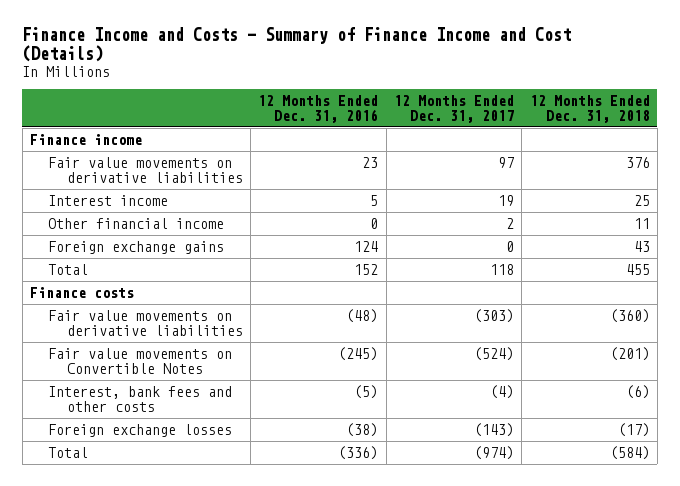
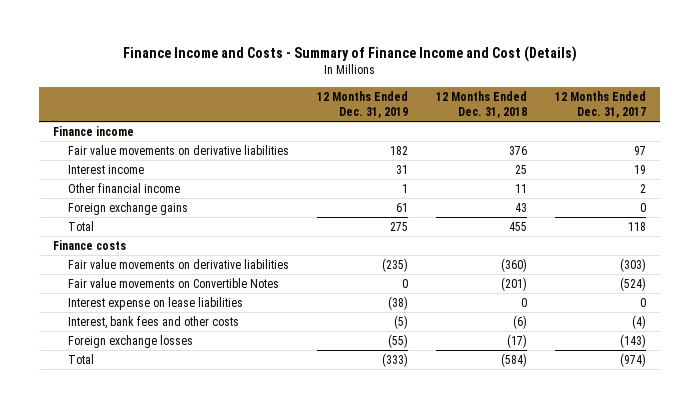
- | 12 Months Ended Dec. 31, 2016 | 12 Months Ended Dec. 31, 2017 | 12 Months Ended Dec. 31, 2018
+ | 12 Months Ended Dec. 31, 2019 | 12 Months Ended Dec. 31, 2018 | 12 Months Ended Dec. 31, 2017
+ Interest expense on lease liabilities | (38) | 0 | 0

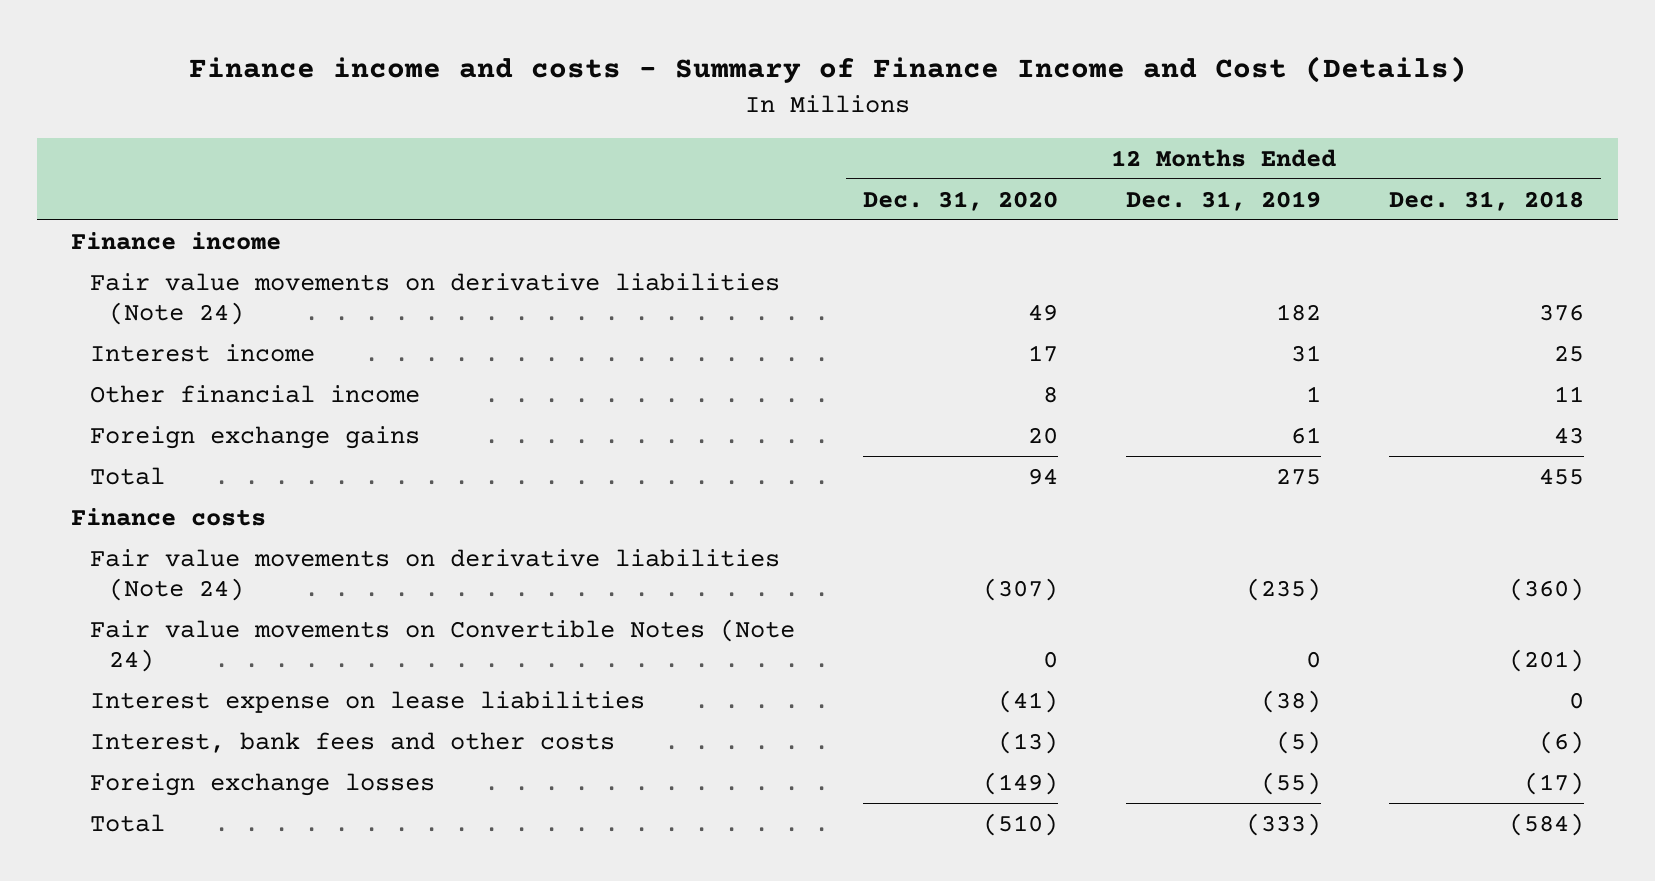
- Finance Income and Costs - Summary of Finance Income and Cost (Details)
+ Finance income and costs - Summary of Finance Income and Cost (Details)
- | 12 Months Ended Dec. 31, 2019 | 12 Months Ended Dec. 31, 2018 | 12 Months Ended Dec. 31, 2017
+ | 12 Months Ended Dec. 31, 2020 | 12 Months Ended Dec. 31, 2019 | 12 Months Ended Dec. 31, 2018
- Fair value movements on derivative liabilities | 182 | 376 | 97
+ Fair value movements on derivative liabilities (Note 24) | 49 | 182 | 376
- Fair value movements on derivative liabilities | (235) | (360) | (303)
- Fair value movements on Convertible Notes | 0 | (201) | (524)
+ Fair value movements on derivative liabilities (Note 24) | (307) | (235) | (360)
+ Fair value movements on Convertible Notes (Note 24) | 0 | 0 | (201)

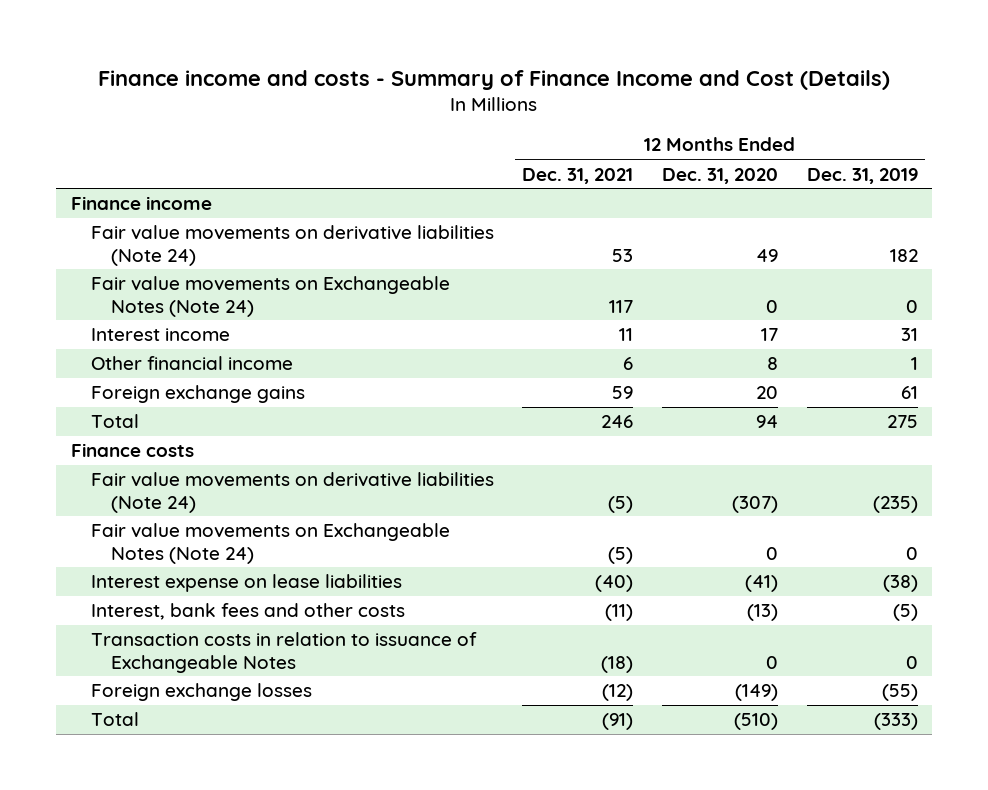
- | 12 Months Ended Dec. 31, 2020 | 12 Months Ended Dec. 31, 2019 | 12 Months Ended Dec. 31, 2018
+ | 12 Months Ended Dec. 31, 2021 | 12 Months Ended Dec. 31, 2020 | 12 Months Ended Dec. 31, 2019
+ Fair value movements on Exchangeable Notes (Note 24) | 117 | 0 | 0
- Fair value movements on Convertible Notes (Note 24) | 0 | 0 | (201)
+ Fair value movements on Exchangeable Notes (Note 24) | (5) | 0 | 0
+ Transaction costs in relation to issuance of Exchangeable Notes | (18) | 0 | 0

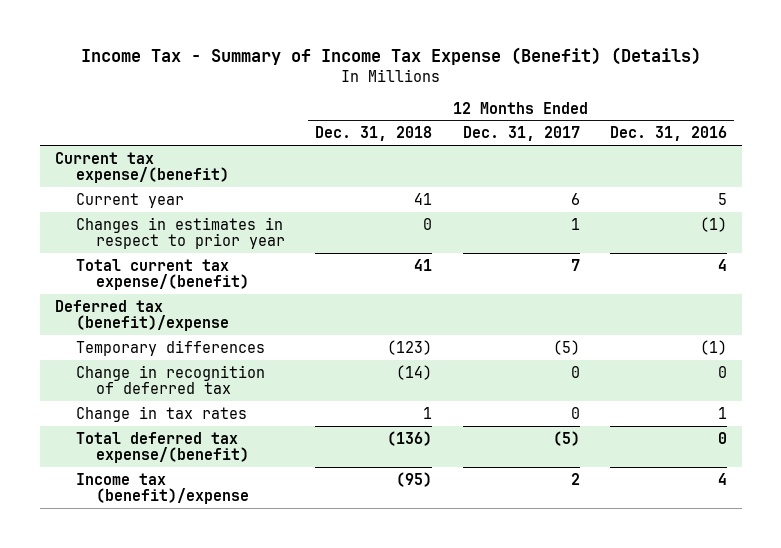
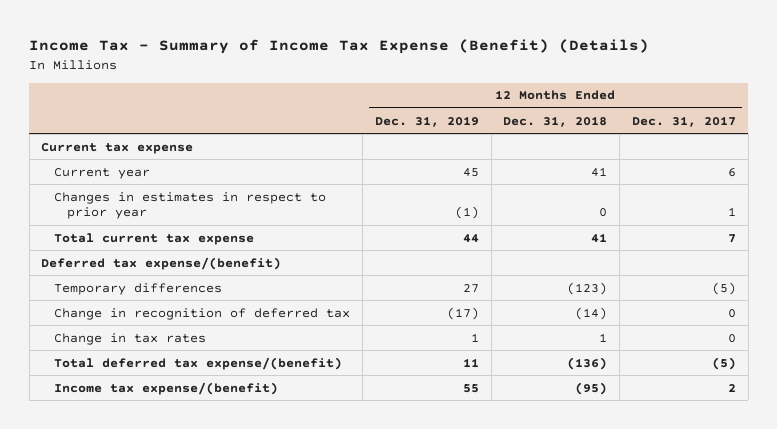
- | 12 Months Ended Dec. 31, 2018 | 12 Months Ended Dec. 31, 2017 | 12 Months Ended Dec. 31, 2016
+ | 12 Months Ended Dec. 31, 2019 | 12 Months Ended Dec. 31, 2018 | 12 Months Ended Dec. 31, 2017
- Current tax expense/(benefit)
+ Current tax expense
- Total current tax expense/(benefit) | 41 | 7 | 4
- Deferred tax (benefit)/expense
+ Total current tax expense | 44 | 41 | 7
+ Deferred tax expense/(benefit)
- Income tax (benefit)/expense | (95) | 2 | 4
+ Income tax expense/(benefit) | 55 | (95) | 2

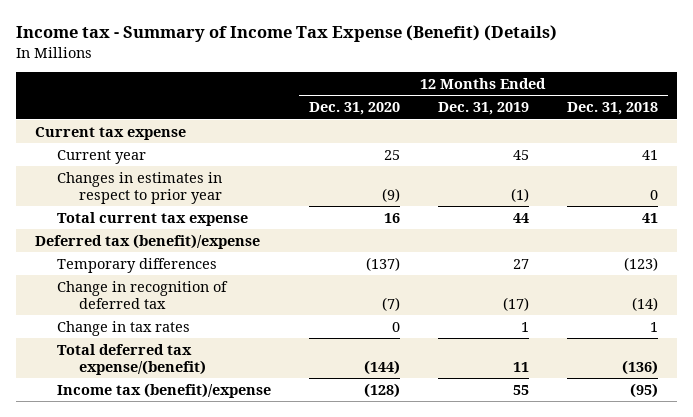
- Income Tax - Summary of Income Tax Expense (Benefit) (Details)
+ Income tax - Summary of Income Tax Expense (Benefit) (Details)
- | 12 Months Ended Dec. 31, 2019 | 12 Months Ended Dec. 31, 2018 | 12 Months Ended Dec. 31, 2017
+ | 12 Months Ended Dec. 31, 2020 | 12 Months Ended Dec. 31, 2019 | 12 Months Ended Dec. 31, 2018
- Deferred tax expense/(benefit)
+ Deferred tax (benefit)/expense
- Income tax expense/(benefit) | 55 | (95) | 2
+ Income tax (benefit)/expense | (128) | 55 | (95)

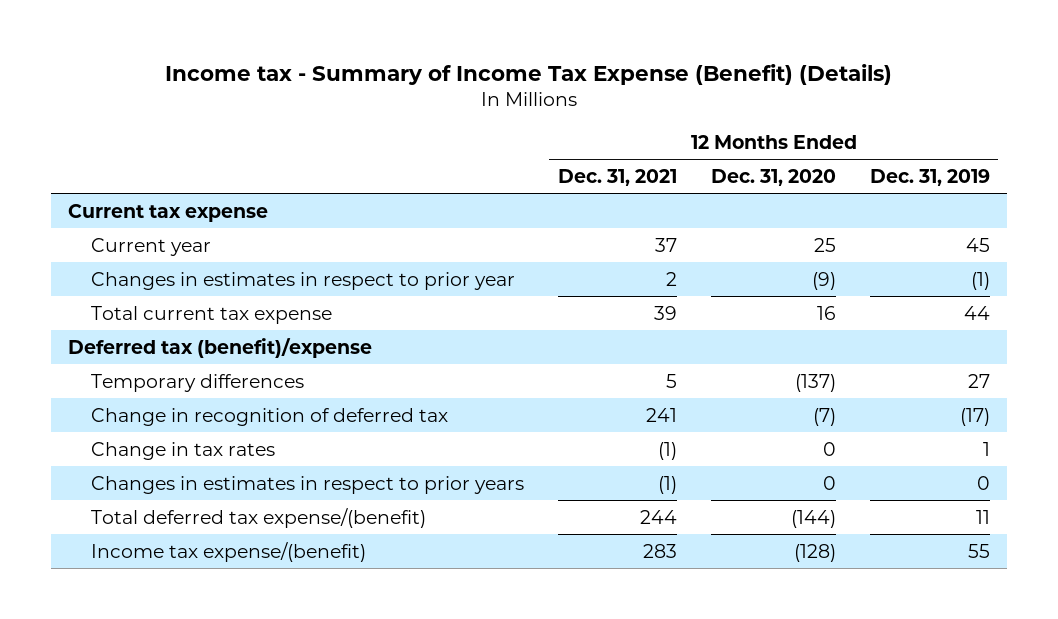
- | 12 Months Ended Dec. 31, 2020 | 12 Months Ended Dec. 31, 2019 | 12 Months Ended Dec. 31, 2018
+ | 12 Months Ended Dec. 31, 2021 | 12 Months Ended Dec. 31, 2020 | 12 Months Ended Dec. 31, 2019
+ Changes in estimates in respect to prior years | (1) | 0 | 0
- Income tax (benefit)/expense | (128) | 55 | (95)
+ Income tax expense/(benefit) | 283 | (128) | 55

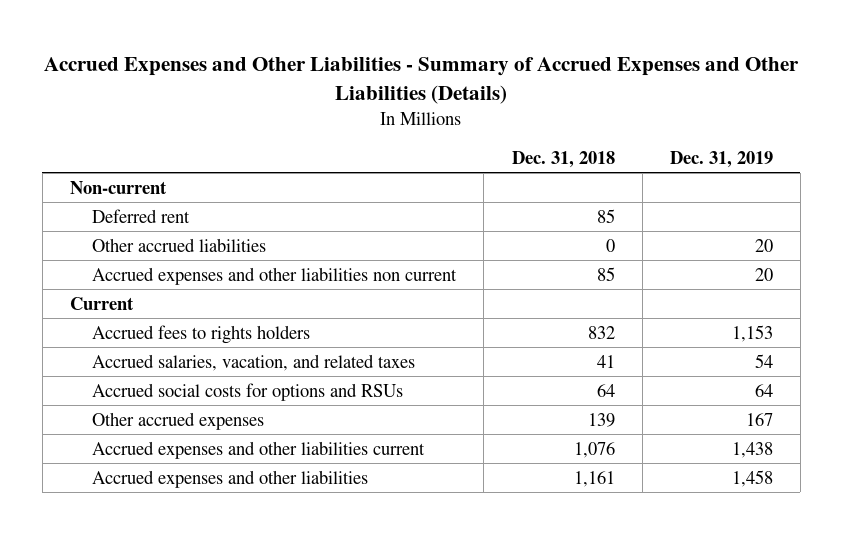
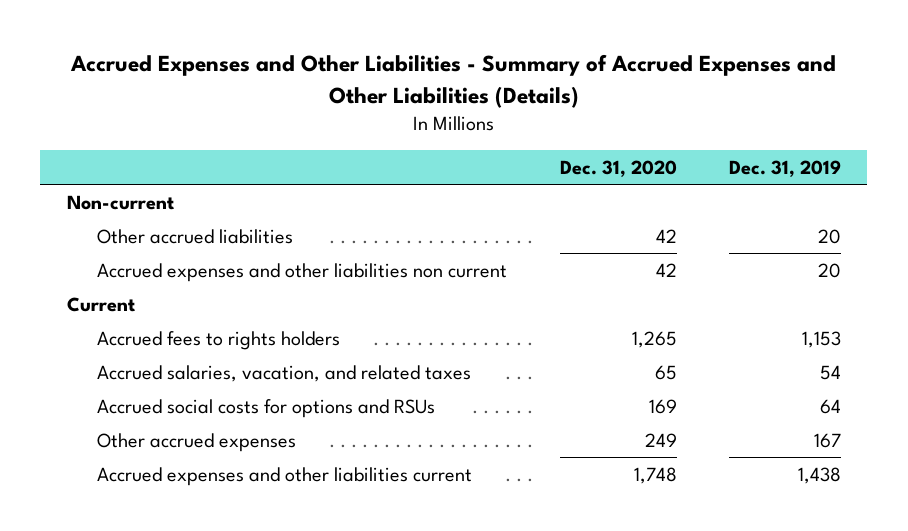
- | Dec. 31, 2018 | Dec. 31, 2019
+ | Dec. 31, 2020 | Dec. 31, 2019
- Deferred rent | 85 |
- Accrued expenses and other liabilities | 1,161 | 1,458

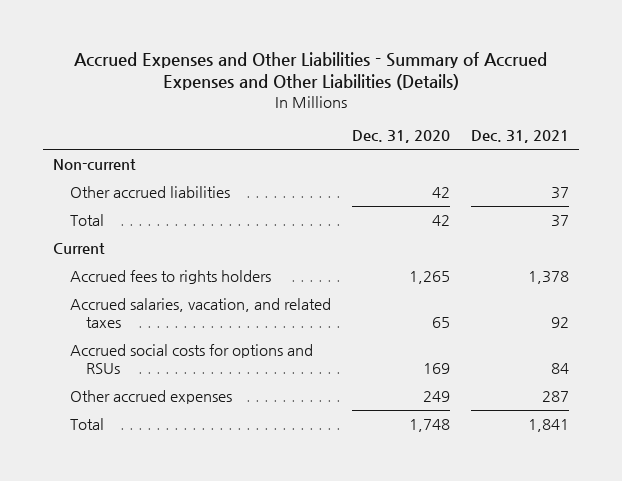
- | Dec. 31, 2020 | Dec. 31, 2019
+ | Dec. 31, 2020 | Dec. 31, 2021
- Accrued expenses and other liabilities non current | 42 | 20
+ Total | 42 | 37
- Accrued expenses and other liabilities current | 1,748 | 1,438
+ Total | 1,748 | 1,841

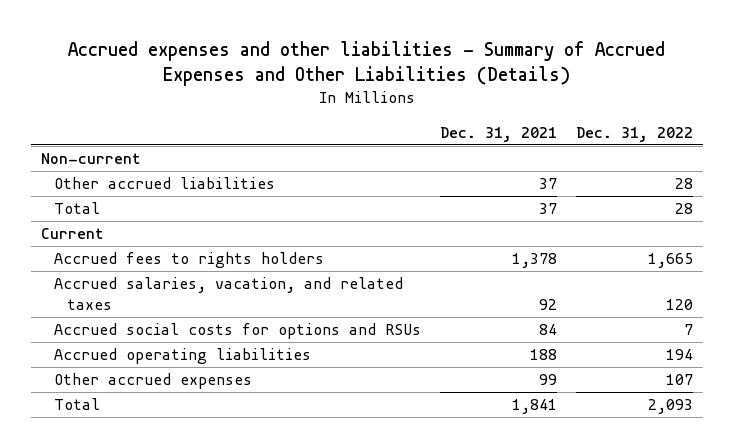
- Accrued Expenses and Other Liabilities - Summary of Accrued Expenses and Other Liabilities (Details)
+ Accrued expenses and other liabilities - Summary of Accrued Expenses and Other Liabilities (Details)
- | Dec. 31, 2020 | Dec. 31, 2021
+ | Dec. 31, 2021 | Dec. 31, 2022
- Other accrued expenses | 249 | 287
+ Accrued operating liabilities | 188 | 194
+ Other accrued expenses | 99 | 107

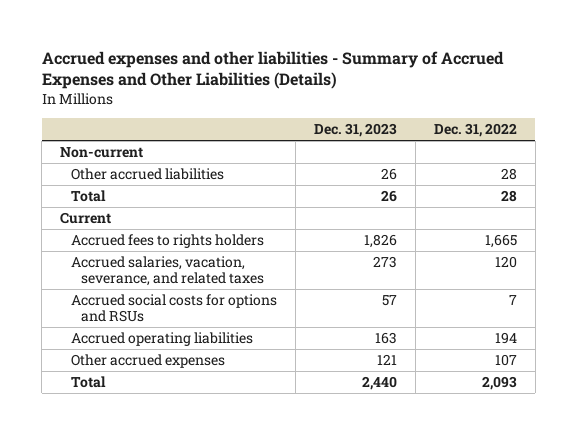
- | Dec. 31, 2021 | Dec. 31, 2022
+ | Dec. 31, 2023 | Dec. 31, 2022
- Accrued salaries, vacation, and related taxes | 92 | 120
+ Accrued salaries, vacation, severance, and related taxes | 273 | 120

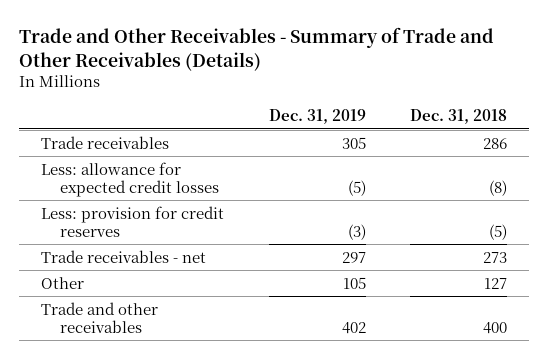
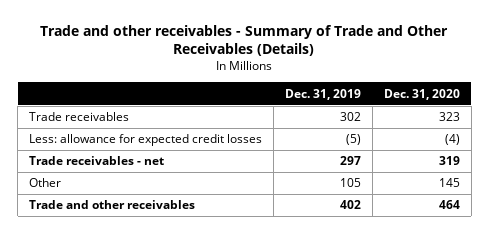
- Trade and Other Receivables - Summary of Trade and Other Receivables (Details)
+ Trade and other receivables - Summary of Trade and Other Receivables (Details)
- | Dec. 31, 2019 | Dec. 31, 2018
+ | Dec. 31, 2019 | Dec. 31, 2020
- Trade receivables | 305 | 286
+ Trade receivables | 302 | 323
- Less: provision for credit reserves | (3) | (5)

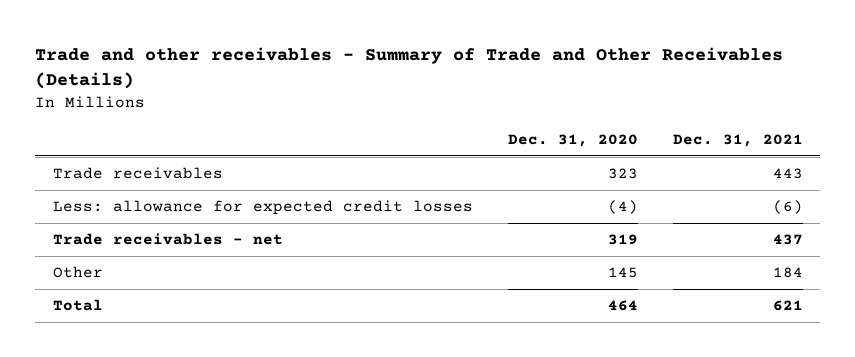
- | Dec. 31, 2019 | Dec. 31, 2020
+ | Dec. 31, 2020 | Dec. 31, 2021
- Trade and other receivables | 402 | 464
+ Total | 464 | 621

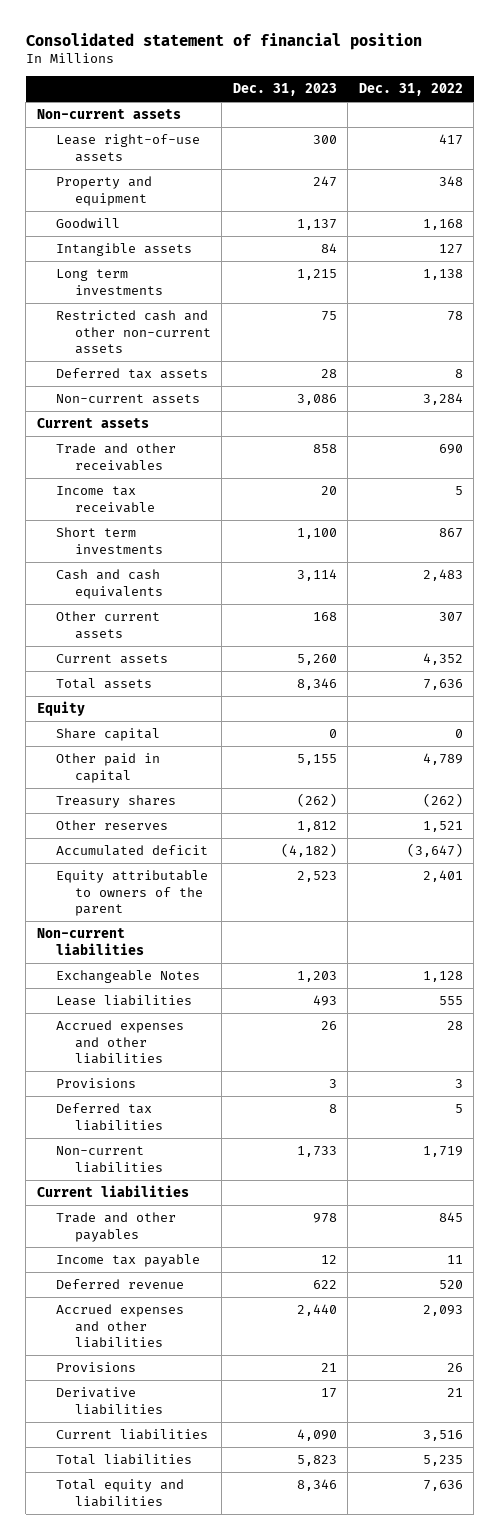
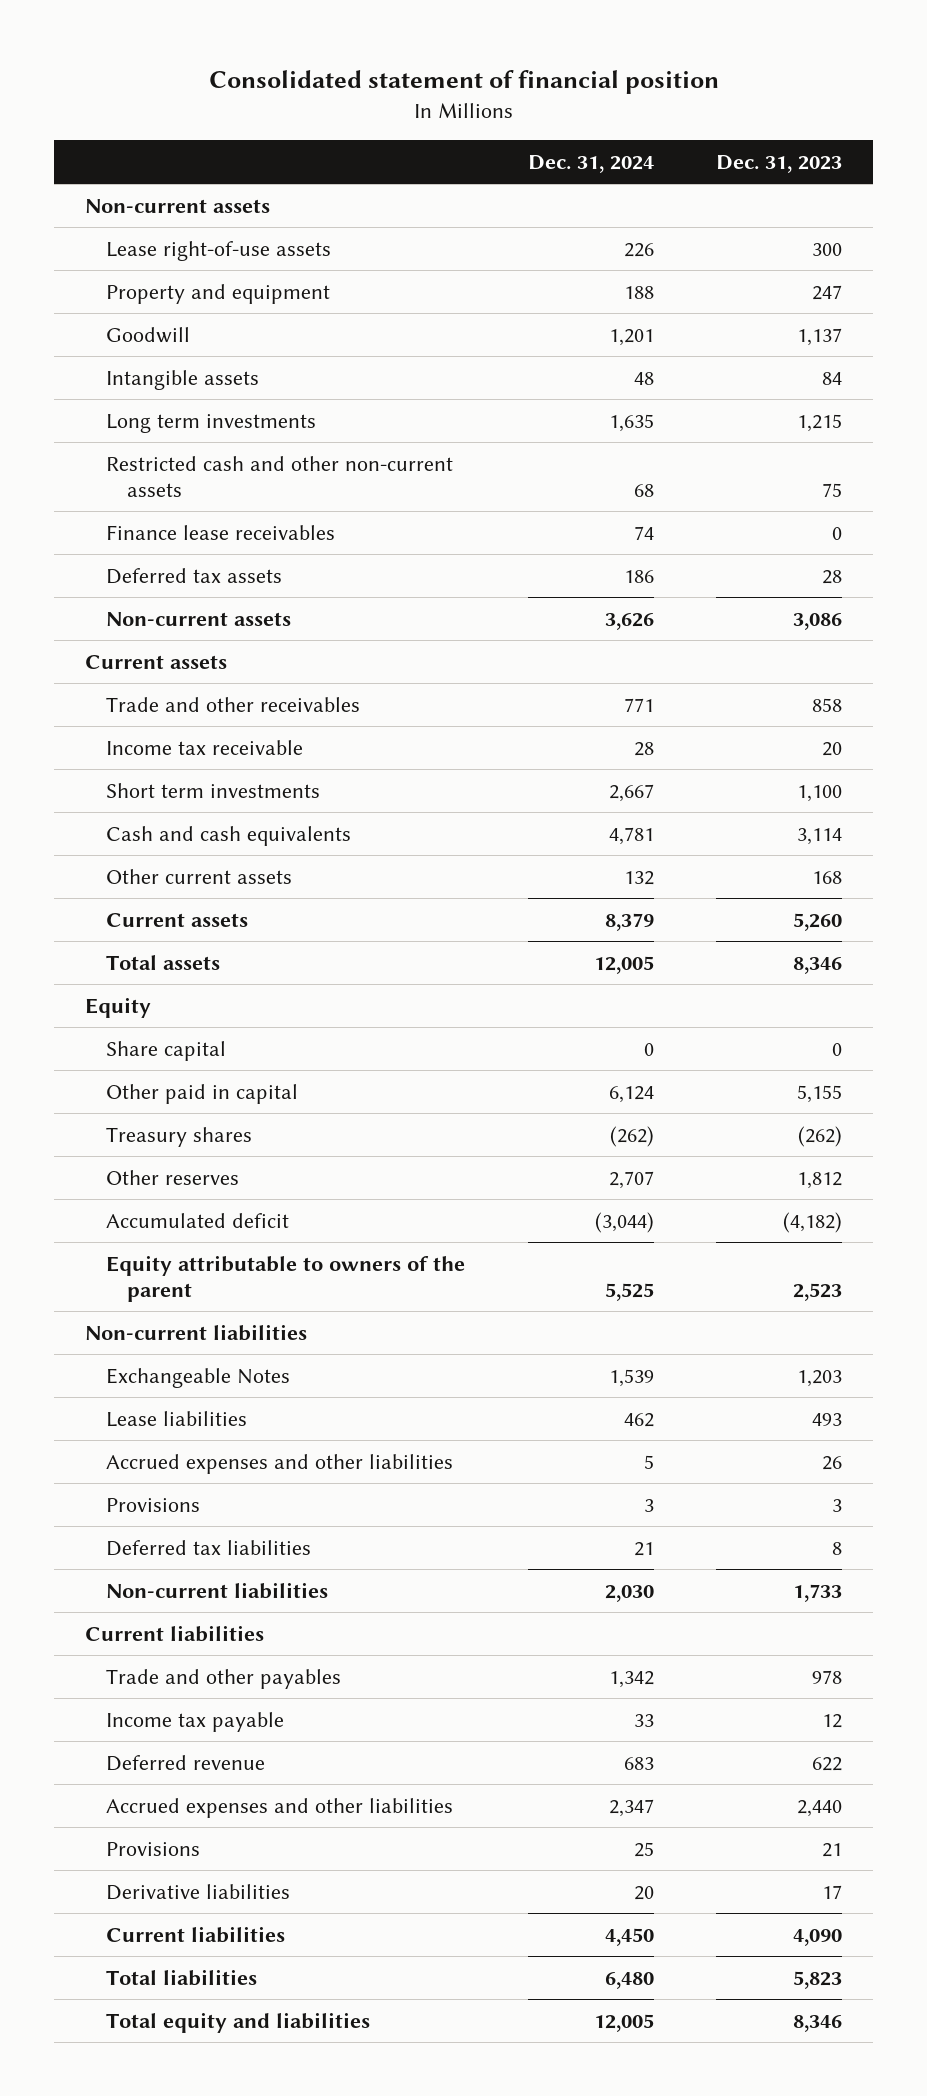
- | Dec. 31, 2023 | Dec. 31, 2022
+ | Dec. 31, 2024 | Dec. 31, 2023
+ Finance lease receivables | 74 | 0

